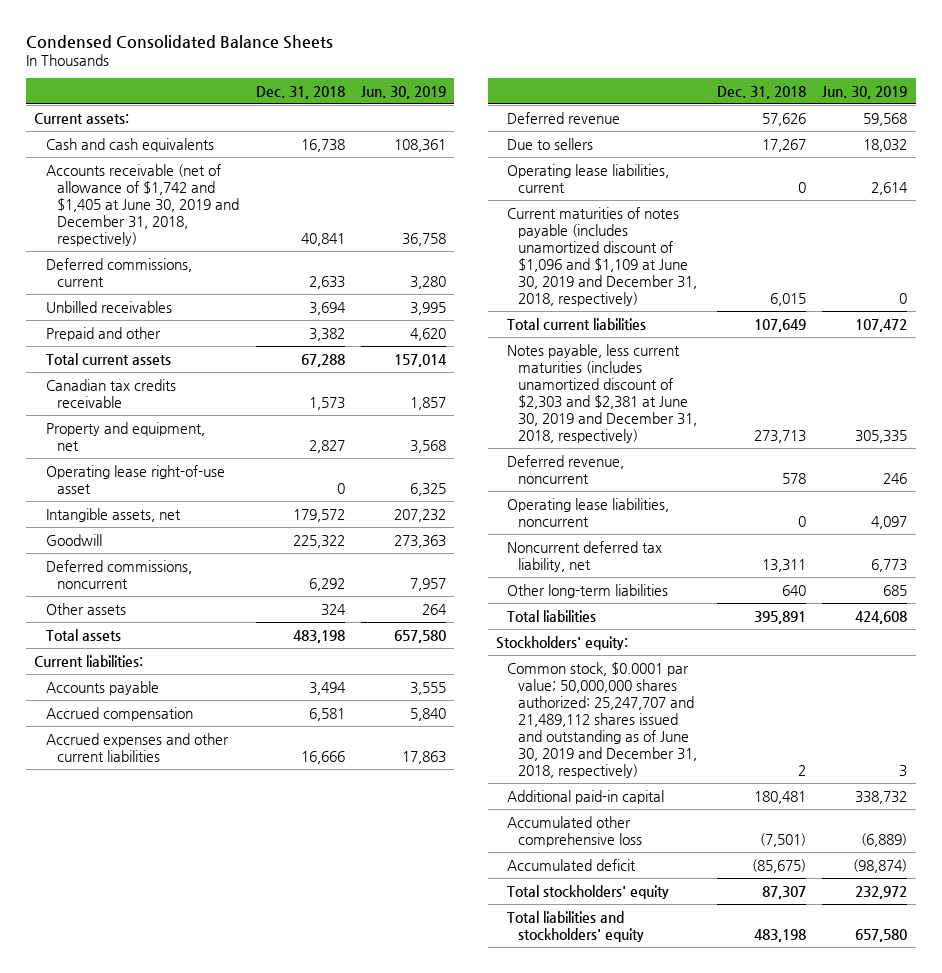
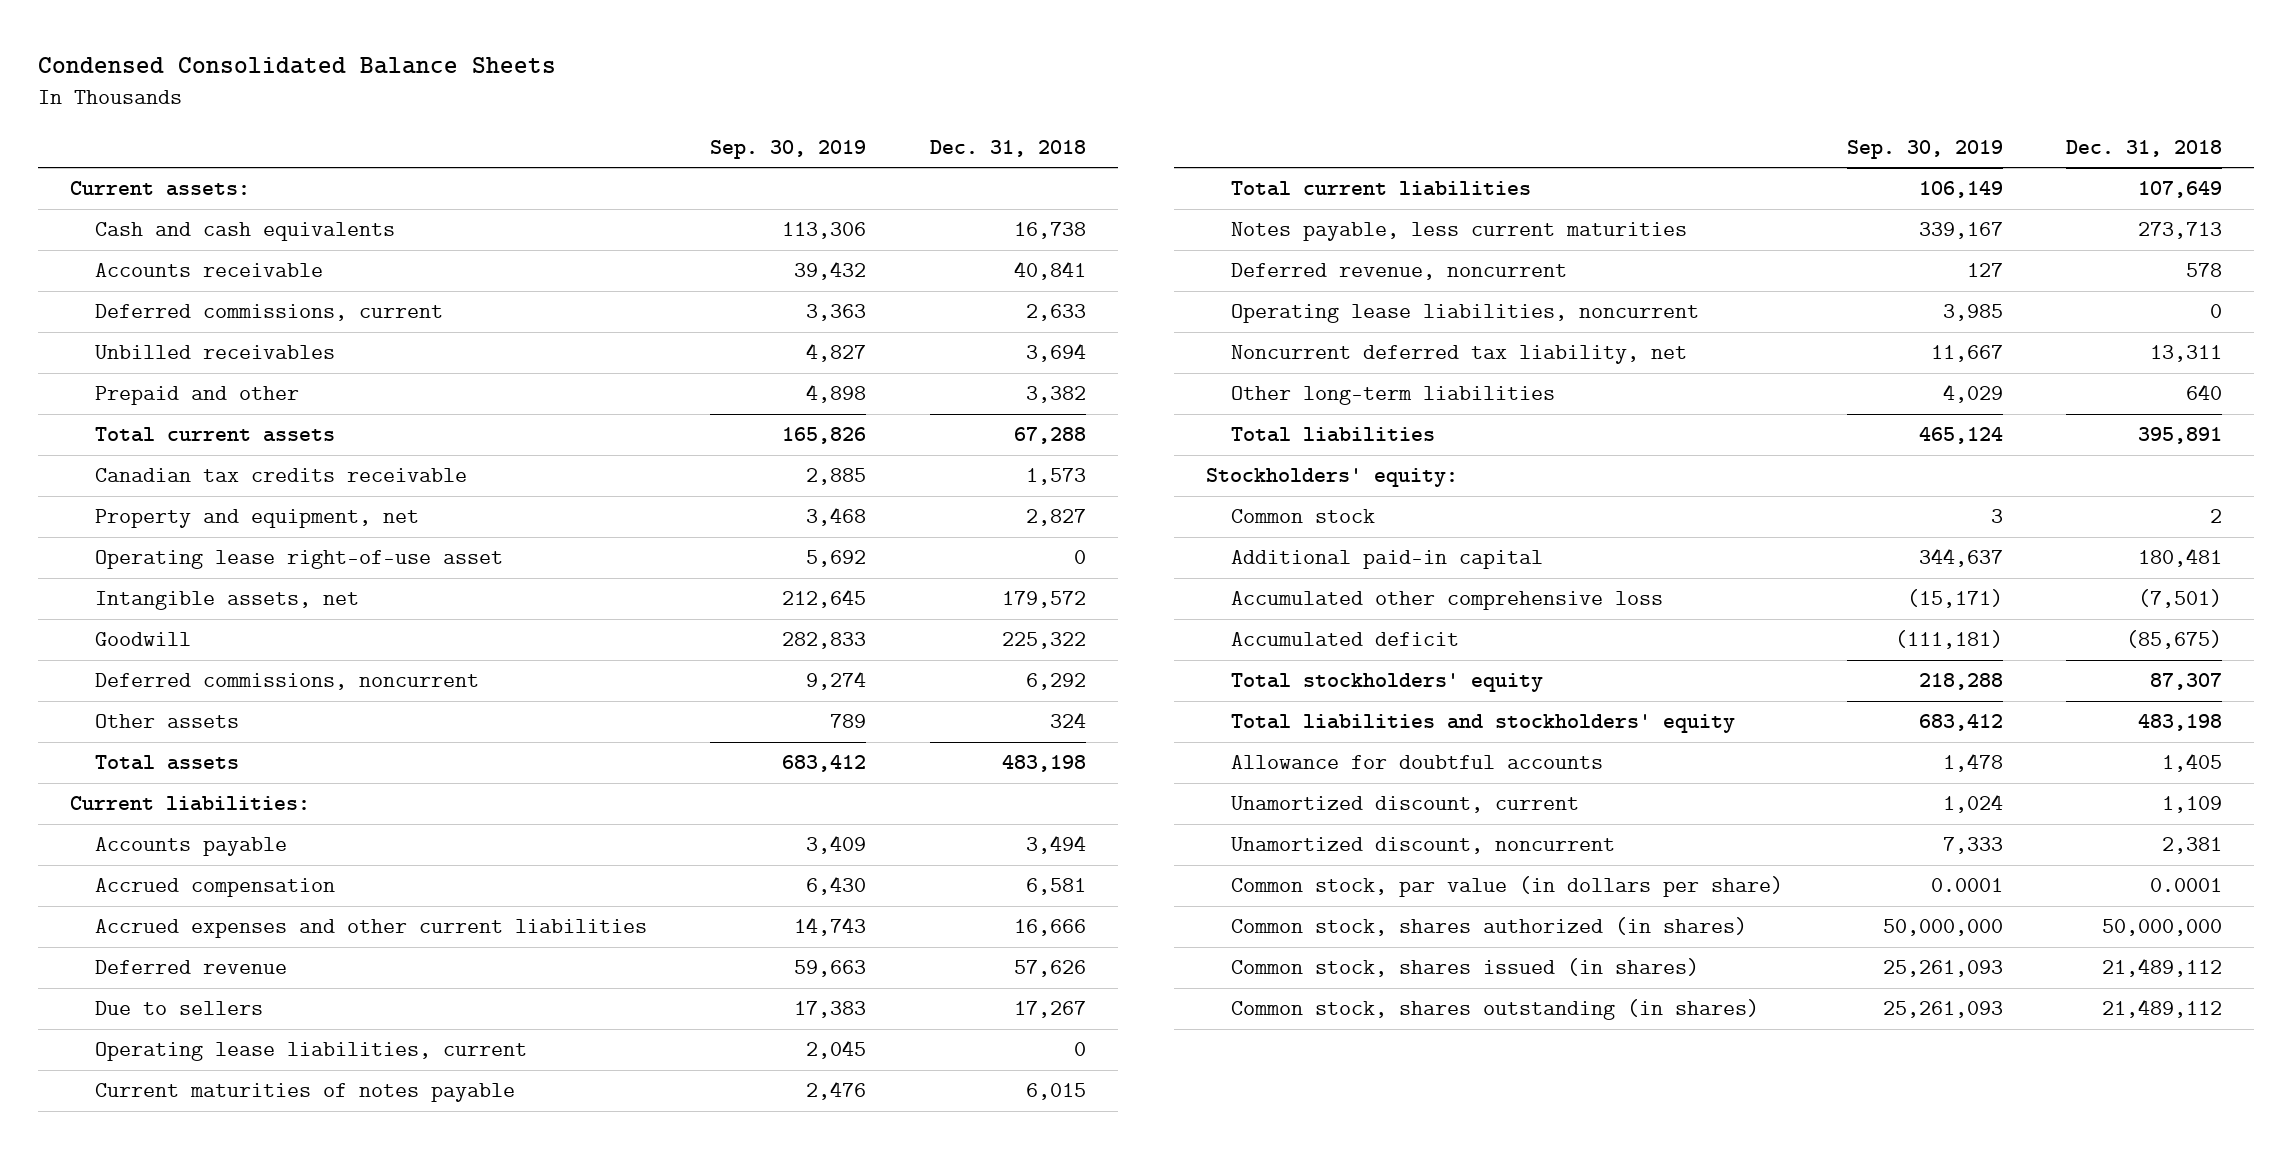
- | Dec. 31, 2018 | Jun. 30, 2019
+ | Sep. 30, 2019 | Dec. 31, 2018
- Accounts receivable (net of allowance of $1,742 and $1,405 at June 30, 2019 and December 31, 2018, respectively) | 40,841 | 36,758
+ Accounts receivable | 39,432 | 40,841
- Current maturities of notes payable (includes unamortized discount of $1,096 and $1,109 at June 30, 2019 and December 31, 2018, respectively) | 6,015 | 0
+ Current maturities of notes payable | 2,476 | 6,015
- Notes payable, less current maturities (includes unamortized discount of $2,303 and $2,381 at June 30, 2019 and December 31, 2018, respectively) | 273,713 | 305,335
+ Notes payable, less current maturities | 339,167 | 273,713
- Common stock, $0.0001 par value; 50,000,000 shares authorized: 25,247,707 and 21,489,112 shares issued and outstanding as of June 30, 2019 and December 31, 2018, respectively) | 2 | 3
+ Common stock | 3 | 2
+ Allowance for doubtful accounts | 1,478 | 1,405
+ Unamortized discount, current | 1,024 | 1,109
+ Unamortized discount, noncurrent | 7,333 | 2,381
+ Common stock, par value (in dollars per share) | 0.0001 | 0.0001
+ Common stock, shares authorized (in shares) | 50,000,000 | 50,000,000
+ Common stock, shares issued (in shares) | 25,261,093 | 21,489,112
+ Common stock, shares outstanding (in shares) | 25,261,093 | 21,489,112

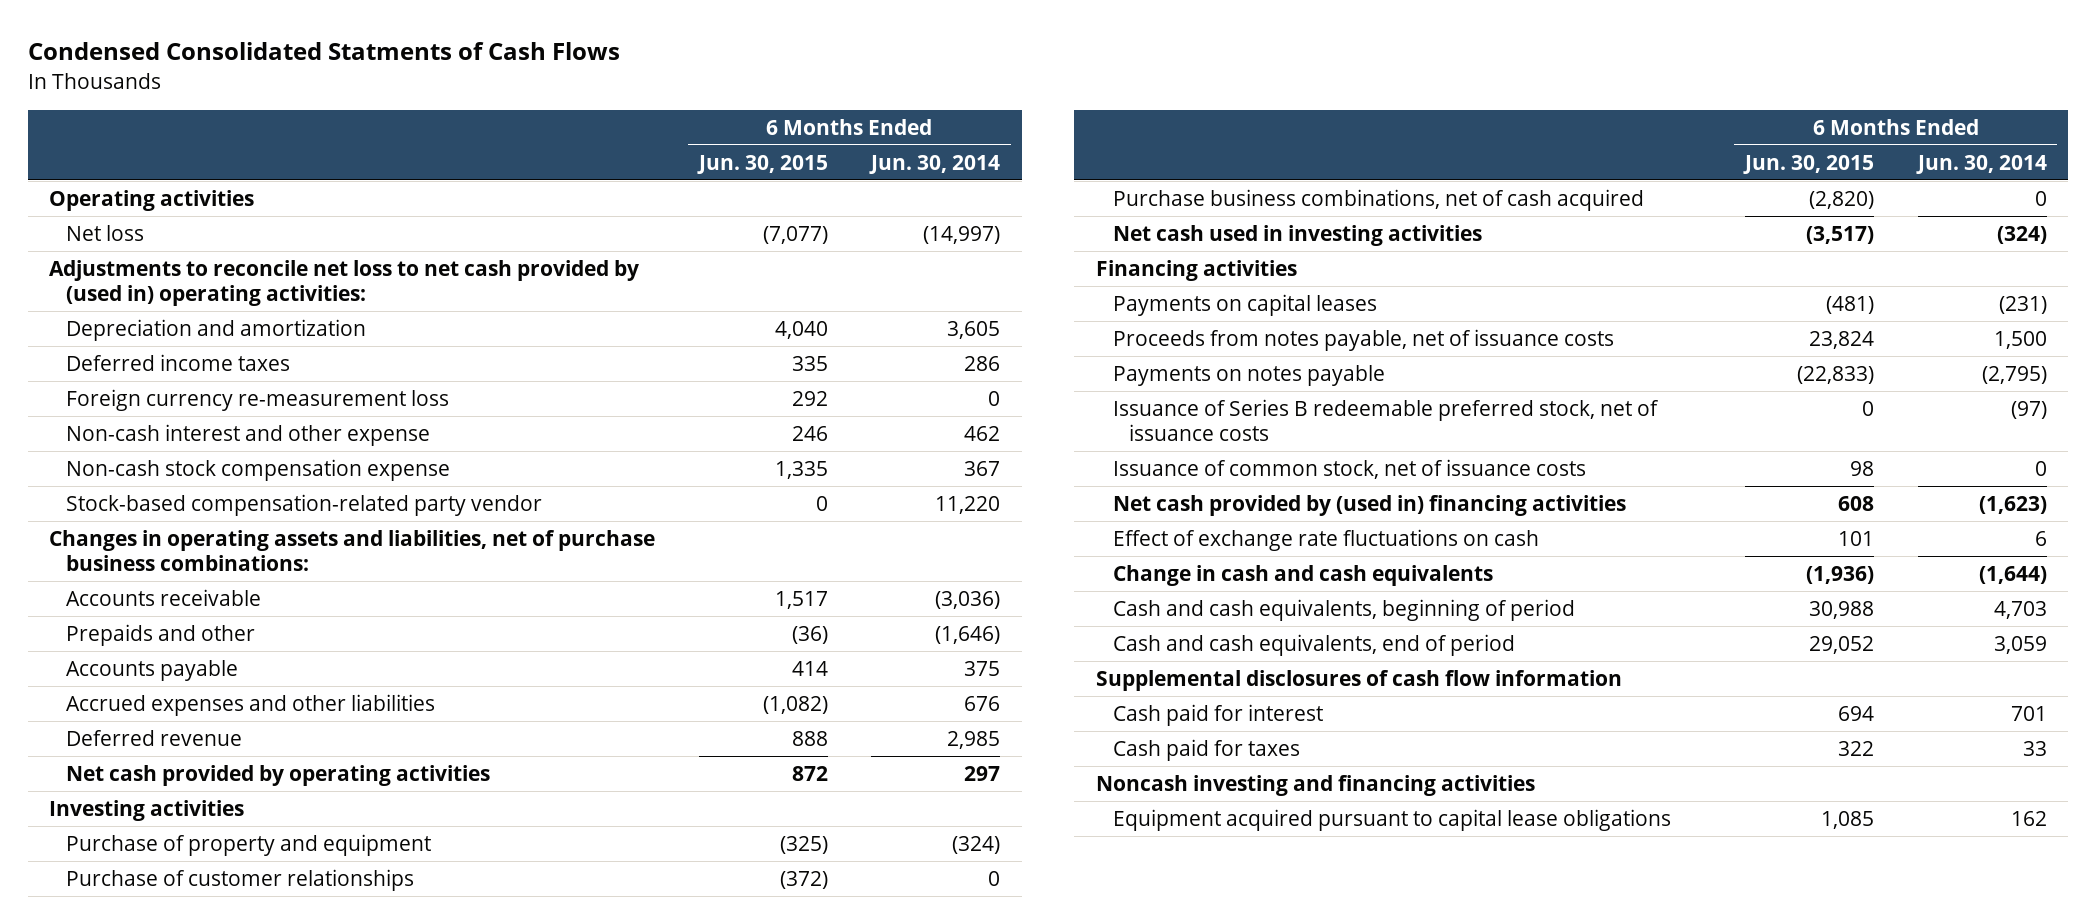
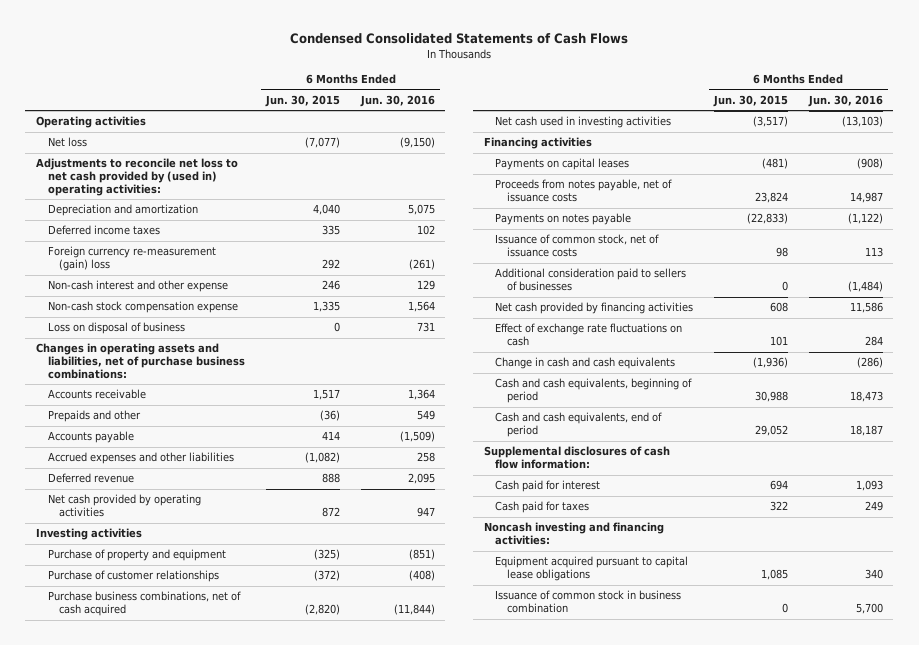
- Condensed Consolidated Statments of Cash Flows
+ Condensed Consolidated Statements of Cash Flows
- | 6 Months Ended Jun. 30, 2015 | 6 Months Ended Jun. 30, 2014
+ | 6 Months Ended Jun. 30, 2015 | 6 Months Ended Jun. 30, 2016
- Foreign currency re-measurement loss | 292 | 0
+ Foreign currency re-measurement (gain) loss | 292 | (261)
- Stock-based compensation-related party vendor | 0 | 11,220
+ Loss on disposal of business | 0 | 731
- Issuance of Series B redeemable preferred stock, net of issuance costs | 0 | (97)
- Net cash provided by (used in) financing activities | 608 | (1,623)
+ Additional consideration paid to sellers of businesses | 0 | (1,484)
+ Net cash provided by financing activities | 608 | 11,586
- Supplemental disclosures of cash flow information
+ Supplemental disclosures of cash flow information:
- Noncash investing and financing activities
+ Noncash investing and financing activities:
+ Issuance of common stock in business combination | 0 | 5,700

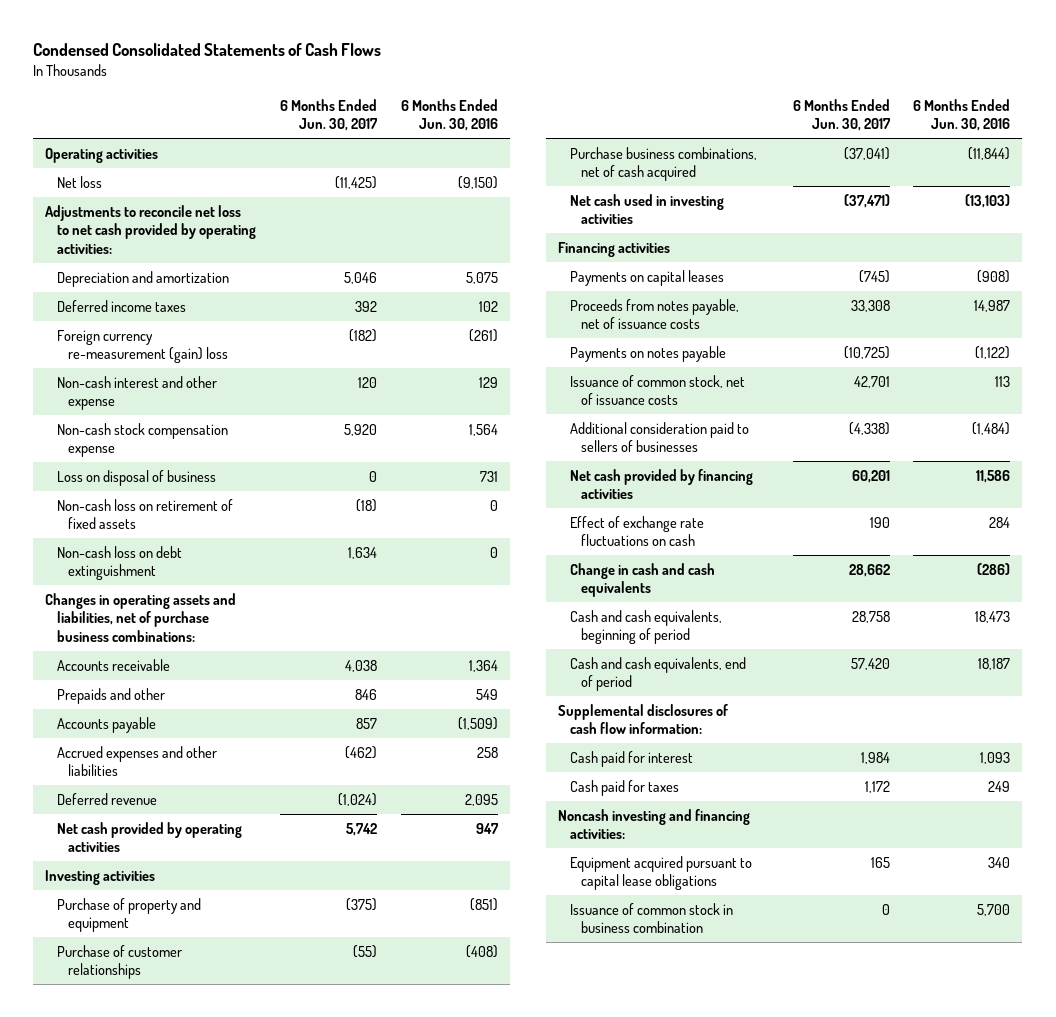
- | 6 Months Ended Jun. 30, 2015 | 6 Months Ended Jun. 30, 2016
+ | 6 Months Ended Jun. 30, 2017 | 6 Months Ended Jun. 30, 2016
- Adjustments to reconcile net loss to net cash provided by (used in) operating activities:
+ Adjustments to reconcile net loss to net cash provided by operating activities:
+ Non-cash loss on retirement of fixed assets | (18) | 0
+ Non-cash loss on debt extinguishment | 1,634 | 0

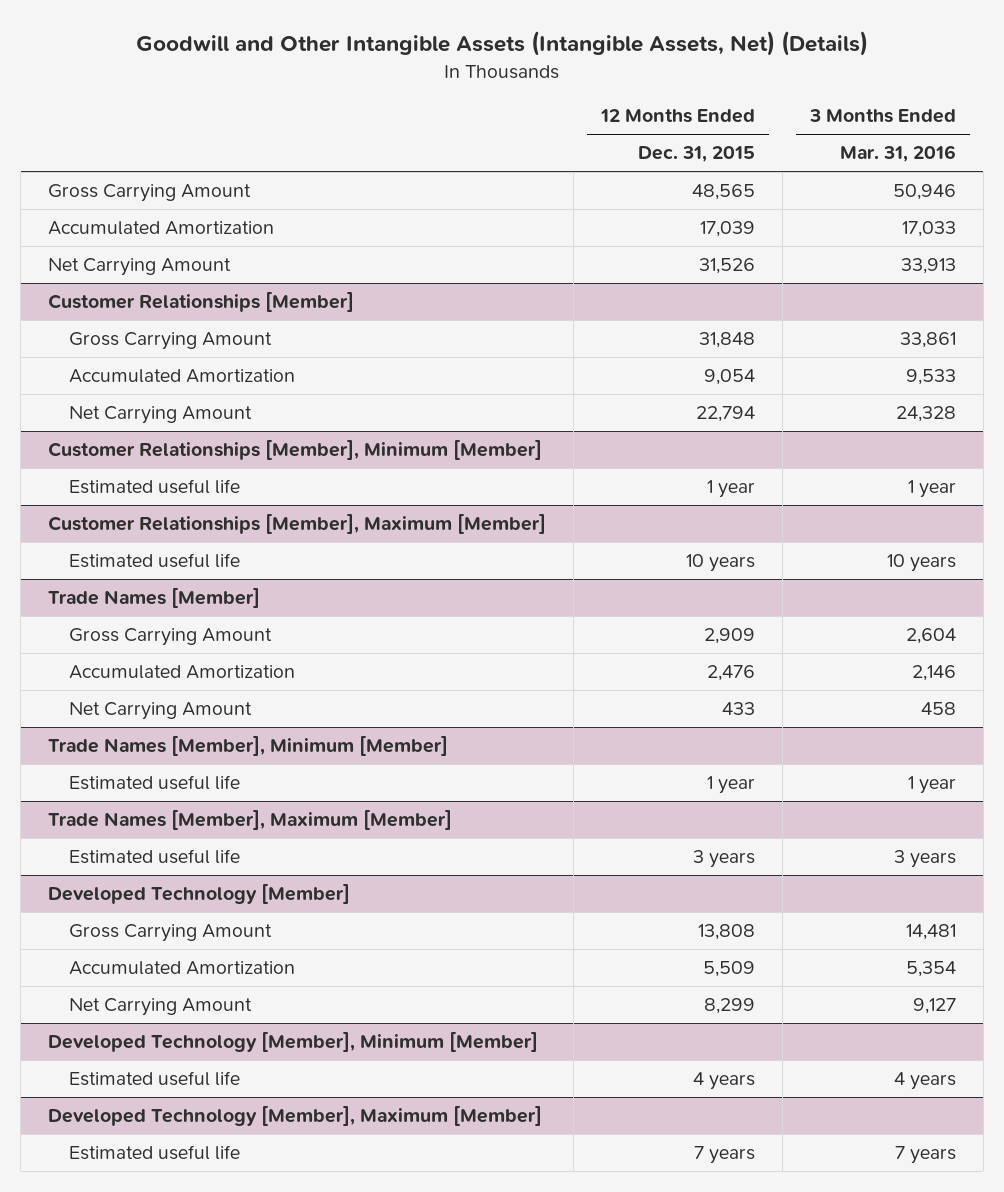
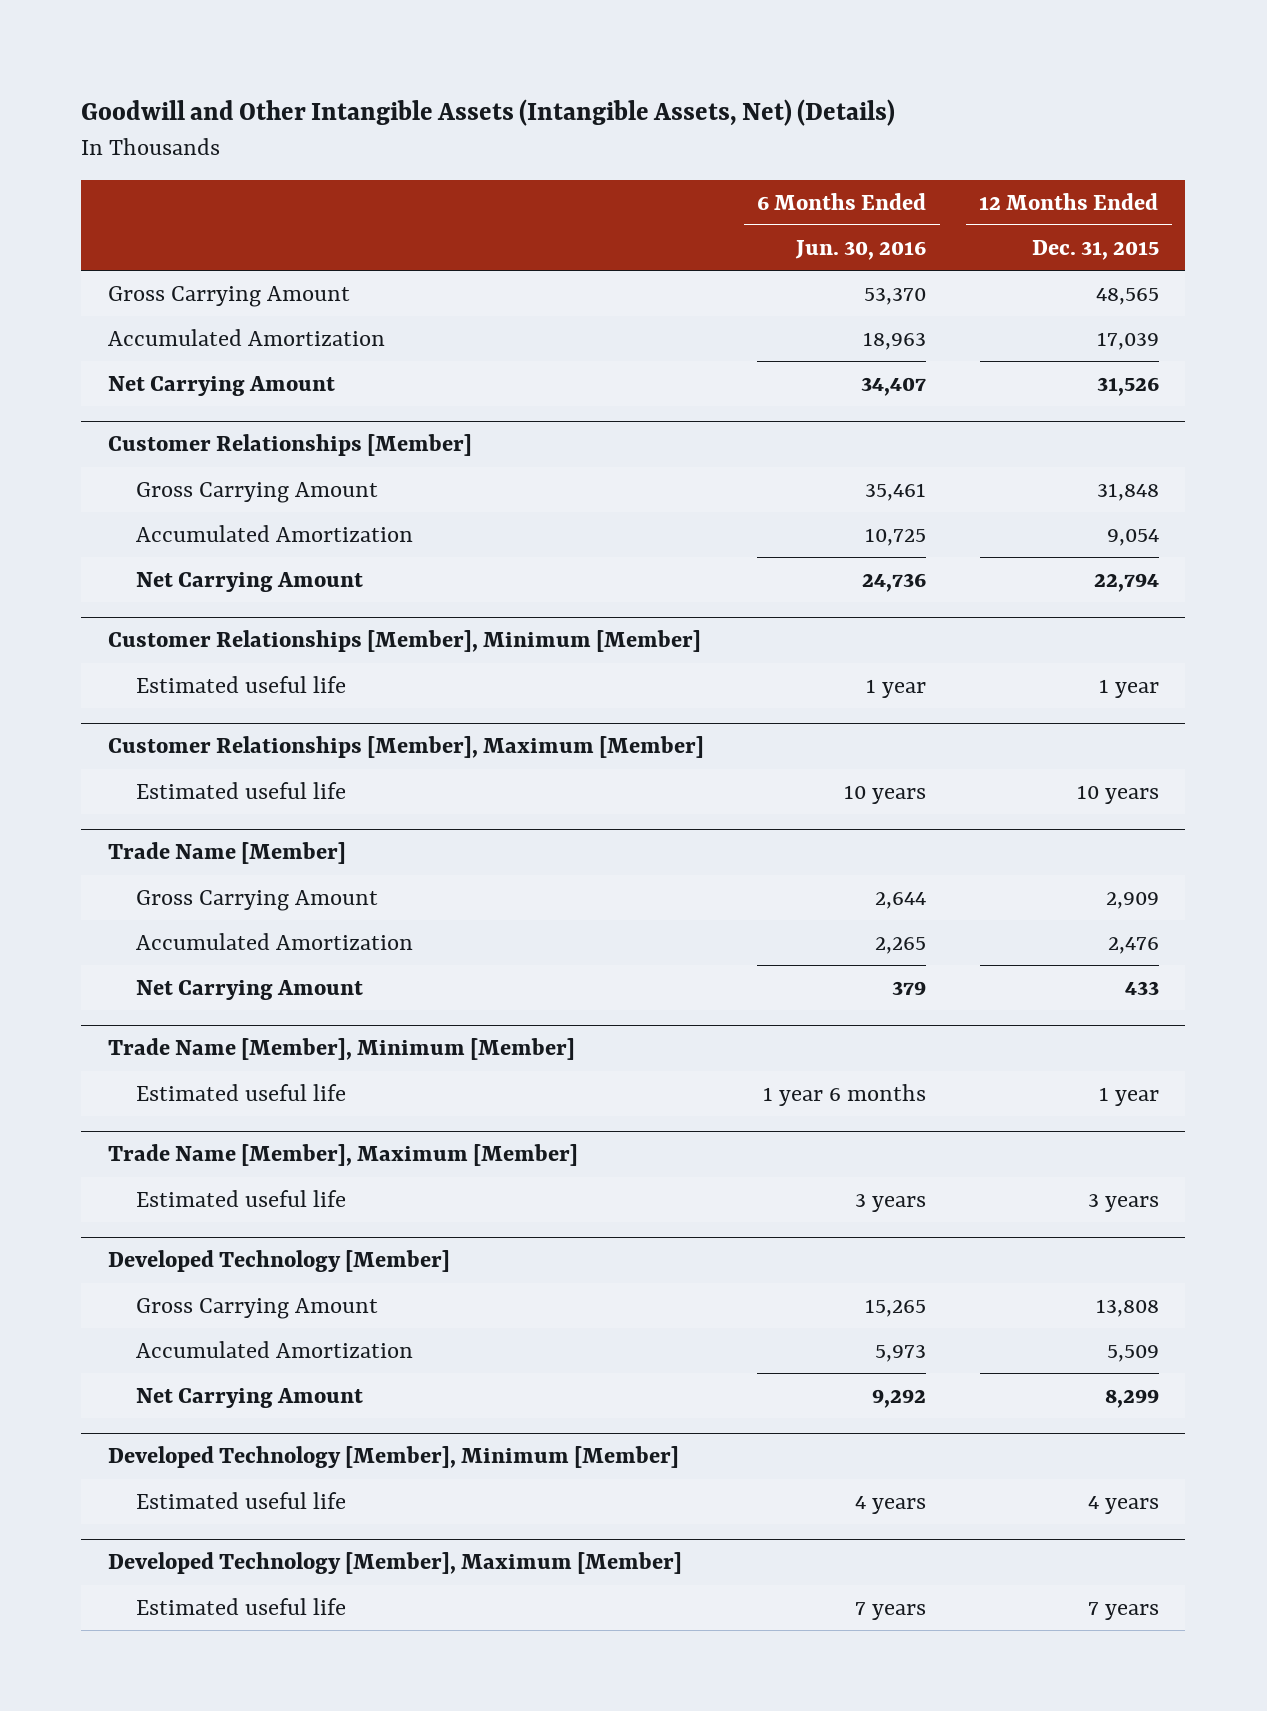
- | 12 Months Ended Dec. 31, 2015 | 3 Months Ended Mar. 31, 2016
+ | 6 Months Ended Jun. 30, 2016 | 12 Months Ended Dec. 31, 2015
- Trade Names [Member]
+ Trade Name [Member]
- Trade Names [Member], Minimum [Member]
+ Trade Name [Member], Minimum [Member]
- Trade Names [Member], Maximum [Member]
+ Trade Name [Member], Maximum [Member]

